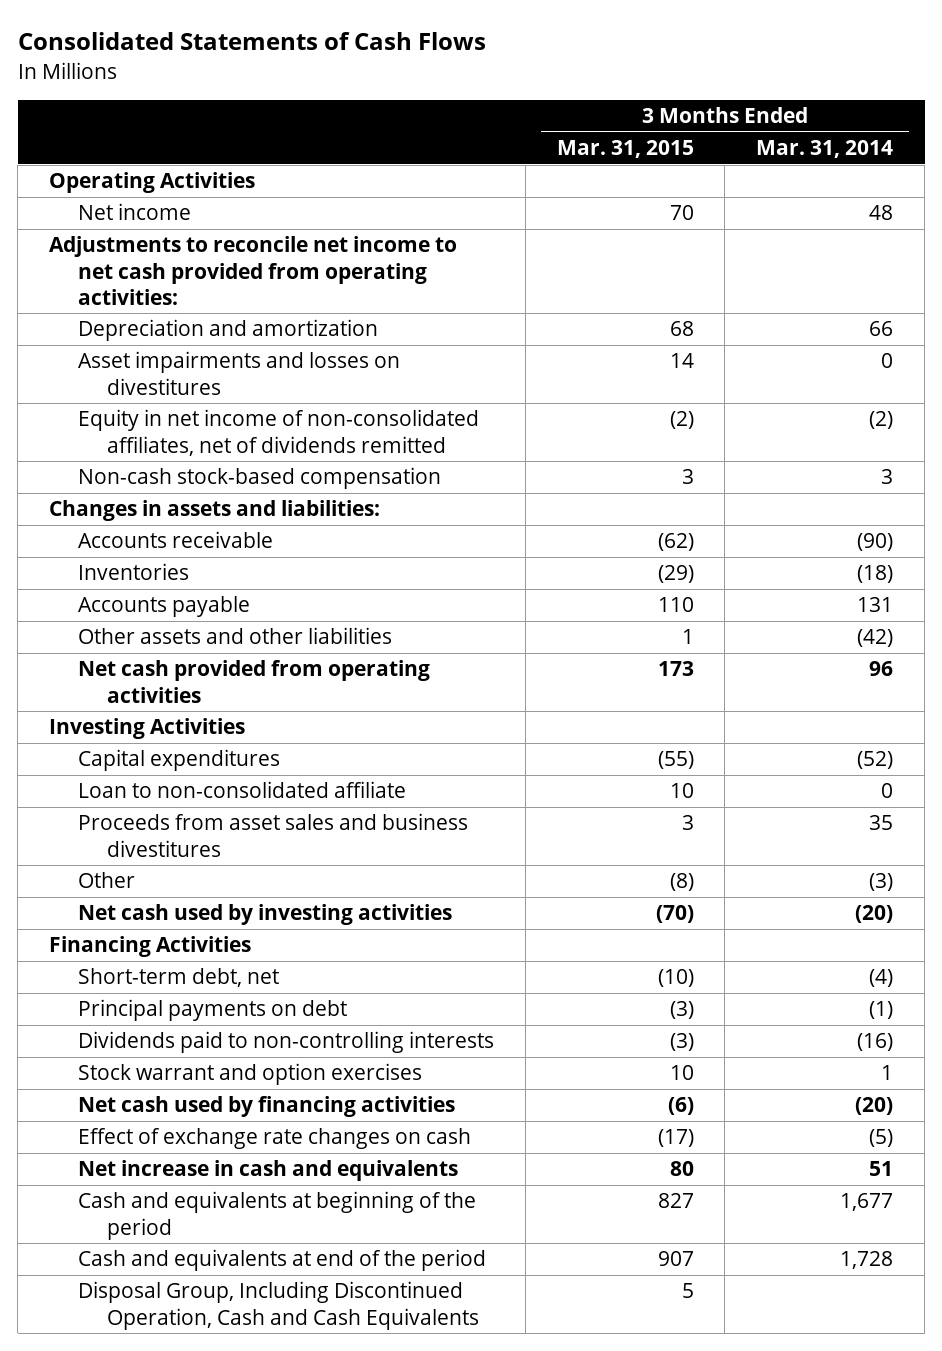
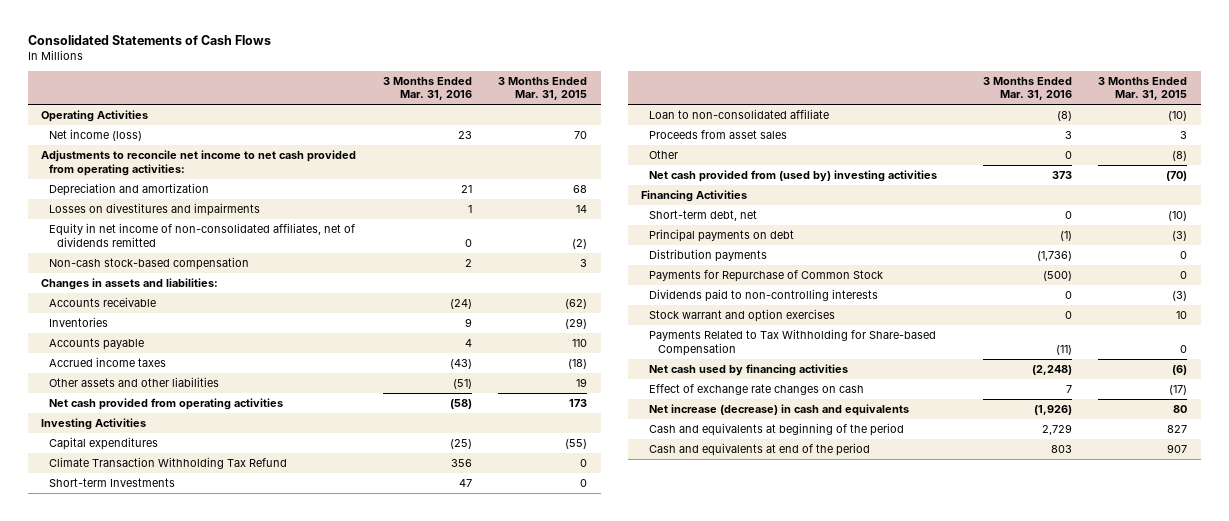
- | 3 Months Ended Mar. 31, 2015 | 3 Months Ended Mar. 31, 2014
+ | 3 Months Ended Mar. 31, 2016 | 3 Months Ended Mar. 31, 2015
- Net income | 70 | 48
+ Net income (loss) | 23 | 70
- Asset impairments and losses on divestitures | 14 | 0
+ Losses on divestitures and impairments | 1 | 14
- Other assets and other liabilities | 1 | (42)
+ Accrued income taxes | (43) | (18)
+ Other assets and other liabilities | (51) | 19
- Loan to non-consolidated affiliate | 10 | 0
- Proceeds from asset sales and business divestitures | 3 | 35
+ Climate Transaction Withholding Tax Refund | 356 | 0
+ Short-term Investments | 47 | 0
+ Loan to non-consolidated affiliate | (8) | (10)
+ Proceeds from asset sales | 3 | 3
- Net cash used by investing activities | (70) | (20)
+ Net cash provided from (used by) investing activities | 373 | (70)
+ Distribution payments | (1,736) | 0
+ Payments for Repurchase of Common Stock | (500) | 0
+ Payments Related to Tax Withholding for Share-based Compensation | (11) | 0
- Net increase in cash and equivalents | 80 | 51
+ Net increase (decrease) in cash and equivalents | (1,926) | 80
- Disposal Group, Including Discontinued Operation, Cash and Cash Equivalents | 5 |

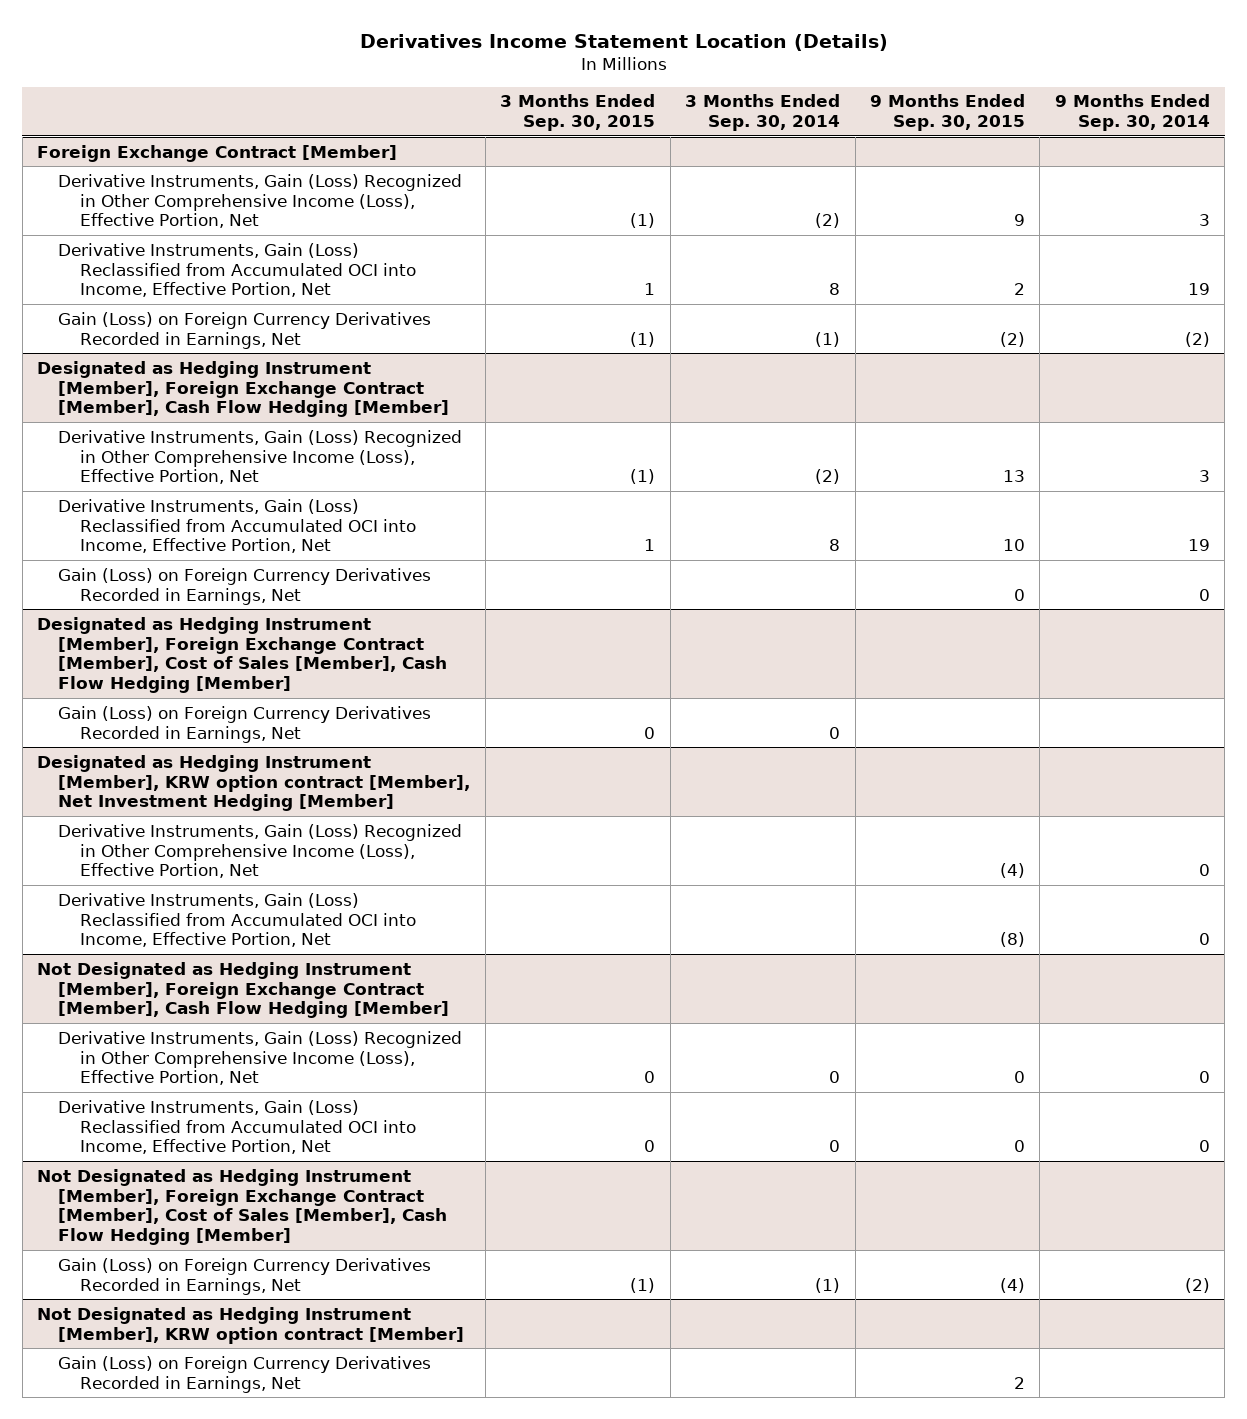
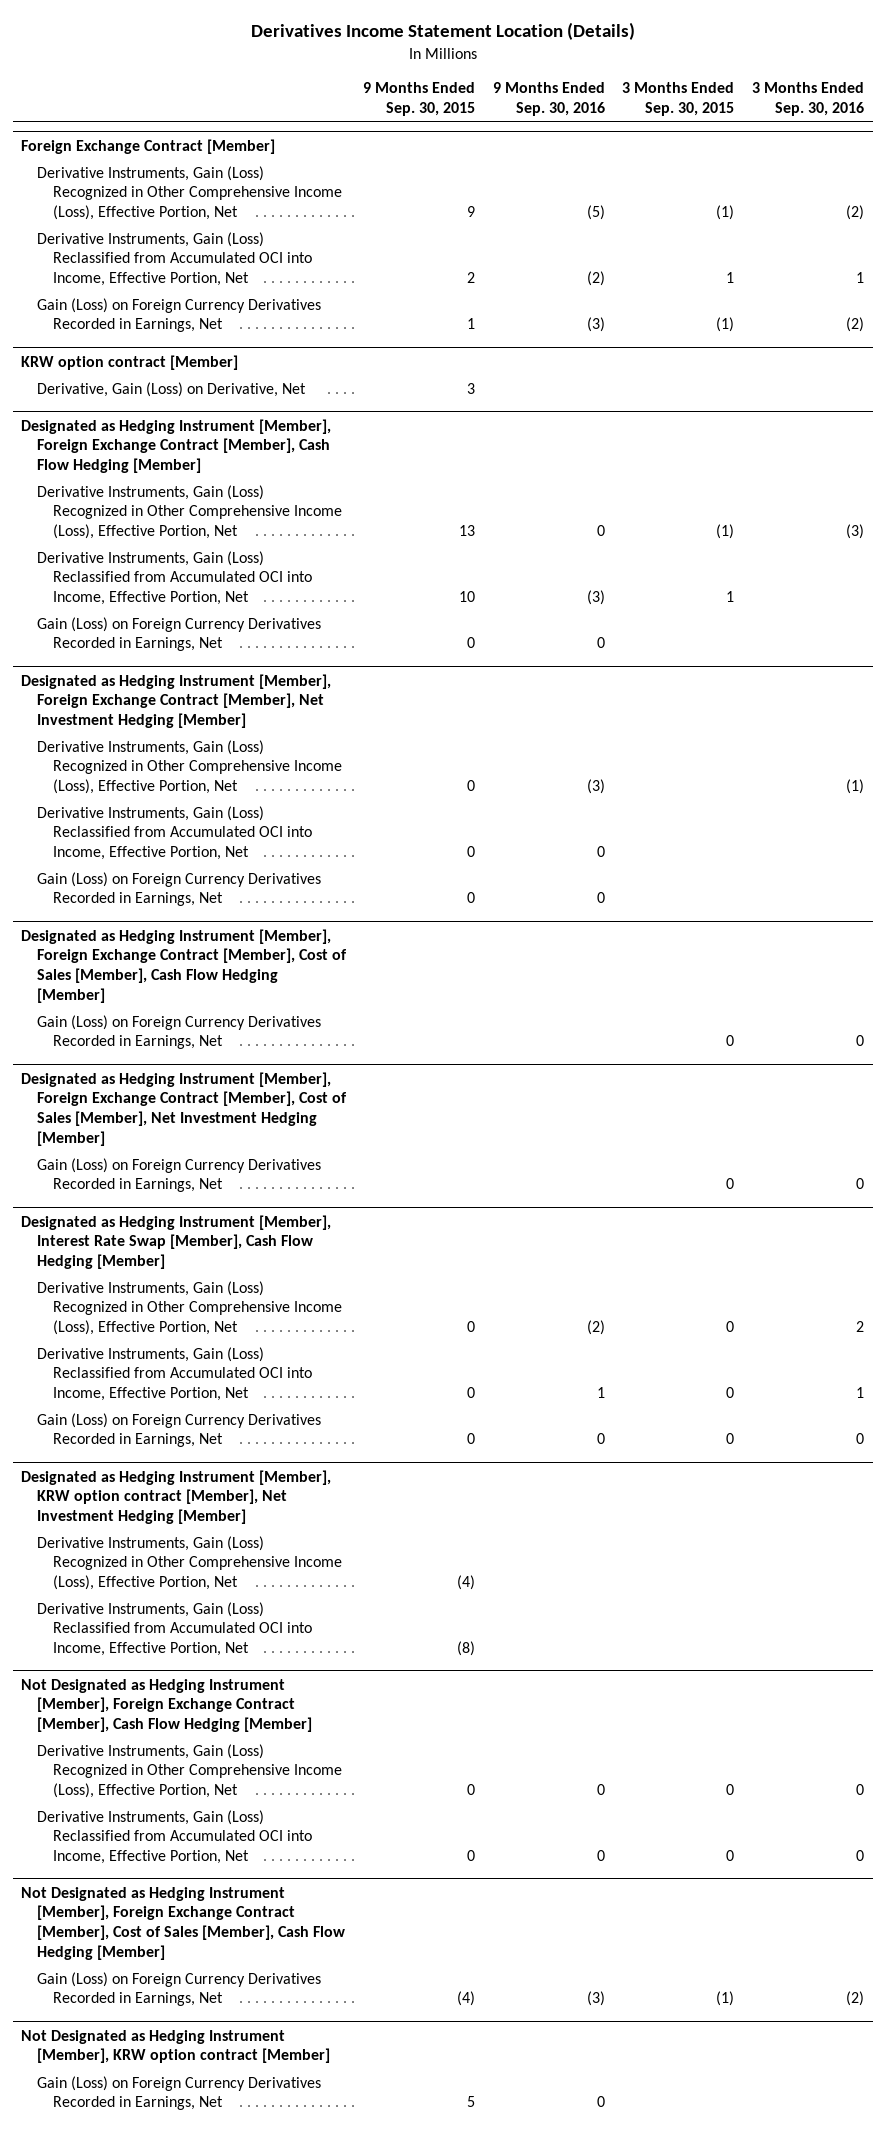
- | 3 Months Ended Sep. 30, 2015 | 3 Months Ended Sep. 30, 2014 | 9 Months Ended Sep. 30, 2015 | 9 Months Ended Sep. 30, 2014
+ | 9 Months Ended Sep. 30, 2015 | 9 Months Ended Sep. 30, 2016 | 3 Months Ended Sep. 30, 2015 | 3 Months Ended Sep. 30, 2016
@ Foreign Exchange Contract [Member]
- Gain (Loss) on Foreign Currency Derivatives Recorded in Earnings, Net | (1) | (1) | (2) | (2)
+ Gain (Loss) on Foreign Currency Derivatives Recorded in Earnings, Net | 1 | (3) | (1) | (2)
+ KRW option contract [Member]
+ Derivative, Gain (Loss) on Derivative, Net | 3 | | |
+ Designated as Hedging Instrument [Member], Foreign Exchange Contract [Member], Net Investment Hedging [Member]
+ Derivative Instruments, Gain (Loss) Recognized in Other Comprehensive Income (Loss), Effective Portion, Net | 0 | (3) | | (1)
+ Derivative Instruments, Gain (Loss) Reclassified from Accumulated OCI into Income, Effective Portion, Net | 0 | 0 | |
+ Gain (Loss) on Foreign Currency Derivatives Recorded in Earnings, Net | 0 | 0 | |
+ Designated as Hedging Instrument [Member], Foreign Exchange Contract [Member], Cost of Sales [Member], Net Investment Hedging [Member]
+ Gain (Loss) on Foreign Currency Derivatives Recorded in Earnings, Net | | | 0 | 0
+ Designated as Hedging Instrument [Member], Interest Rate Swap [Member], Cash Flow Hedging [Member]
+ Derivative Instruments, Gain (Loss) Recognized in Other Comprehensive Income (Loss), Effective Portion, Net | 0 | (2) | 0 | 2
+ Derivative Instruments, Gain (Loss) Reclassified from Accumulated OCI into Income, Effective Portion, Net | 0 | 1 | 0 | 1
+ Gain (Loss) on Foreign Currency Derivatives Recorded in Earnings, Net | 0 | 0 | 0 | 0
@ Not Designated as Hedging Instrument [Member], KRW option contract [Member]
- Gain (Loss) on Foreign Currency Derivatives Recorded in Earnings, Net | | | 2 |
+ Gain (Loss) on Foreign Currency Derivatives Recorded in Earnings, Net | 5 | 0 | |

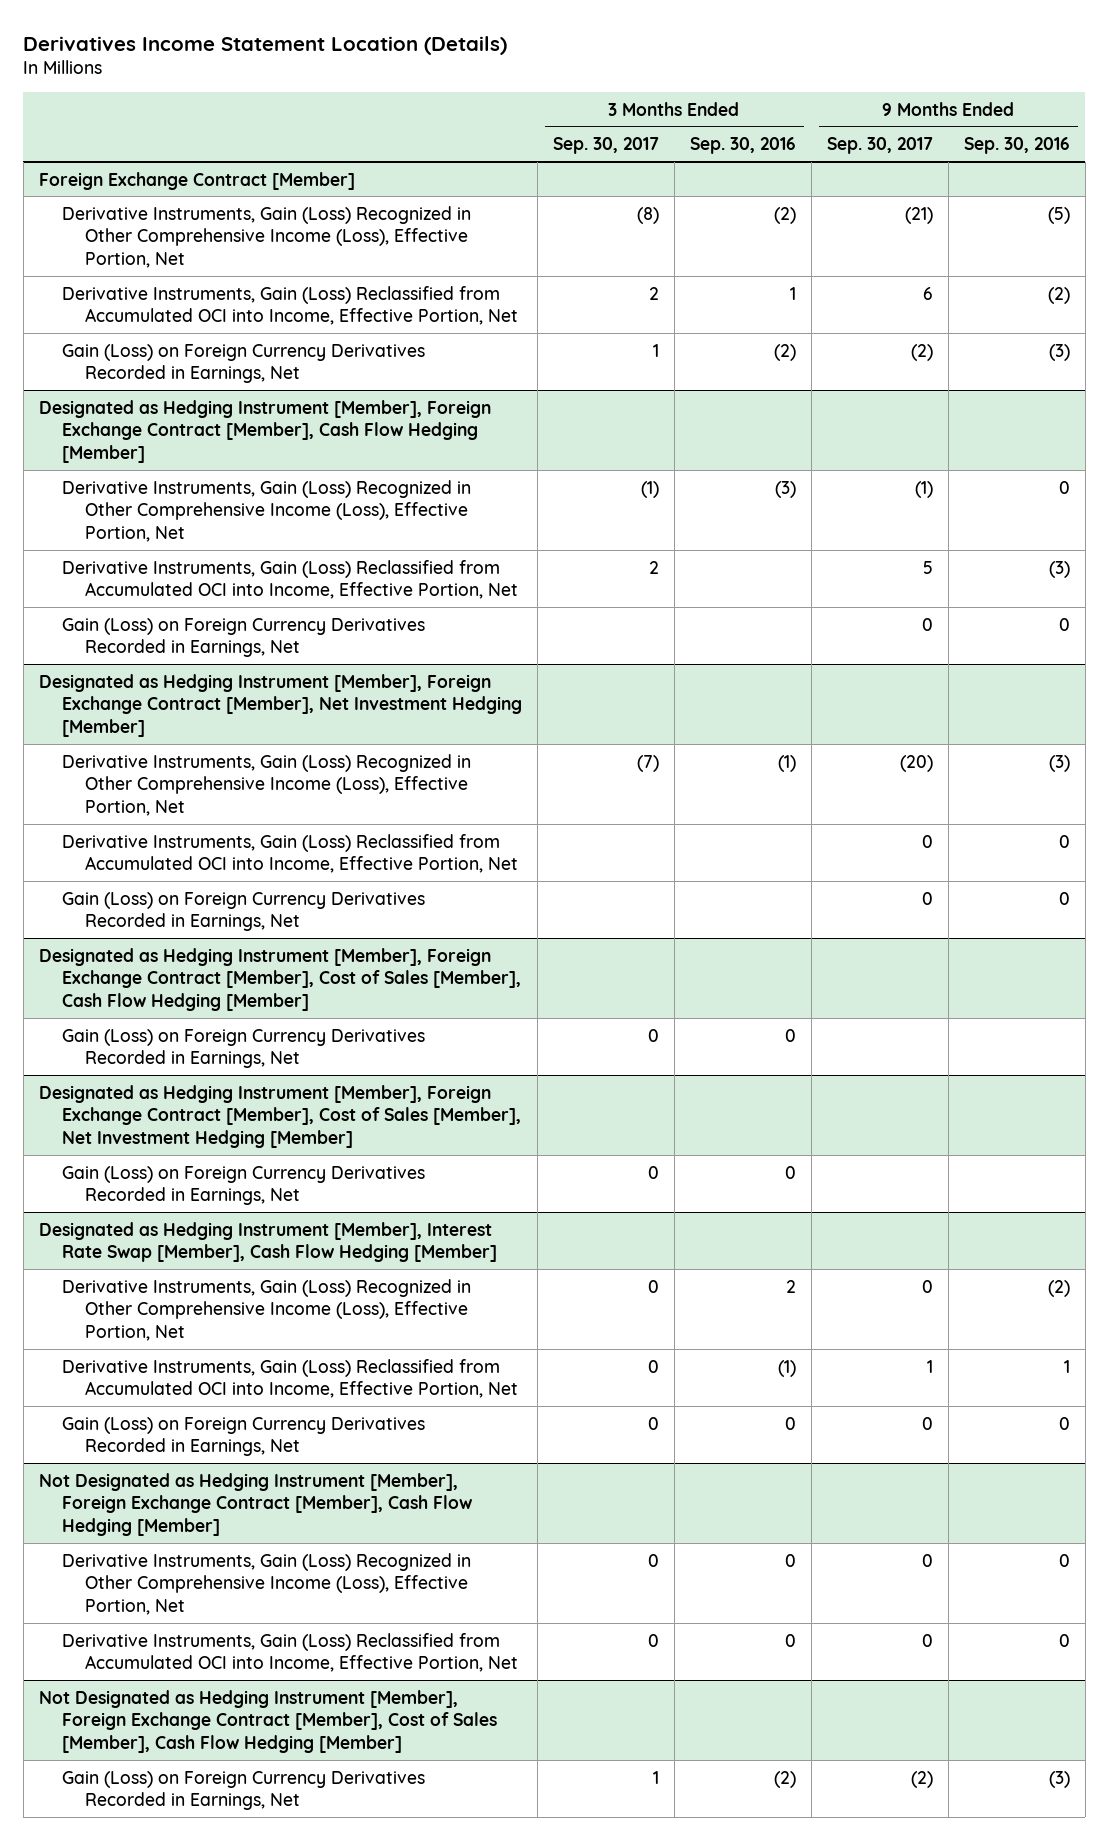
- | 9 Months Ended Sep. 30, 2015 | 9 Months Ended Sep. 30, 2016 | 3 Months Ended Sep. 30, 2015 | 3 Months Ended Sep. 30, 2016
+ | 3 Months Ended Sep. 30, 2017 | 3 Months Ended Sep. 30, 2016 | 9 Months Ended Sep. 30, 2017 | 9 Months Ended Sep. 30, 2016
- KRW option contract [Member]
- Derivative, Gain (Loss) on Derivative, Net | 3 | | |
@ Designated as Hedging Instrument [Member], Interest Rate Swap [Member], Cash Flow Hedging [Member]
- Derivative Instruments, Gain (Loss) Reclassified from Accumulated OCI into Income, Effective Portion, Net | 0 | 1 | 0 | 1
+ Derivative Instruments, Gain (Loss) Reclassified from Accumulated OCI into Income, Effective Portion, Net | 0 | (1) | 1 | 1
- Designated as Hedging Instrument [Member], KRW option contract [Member], Net Investment Hedging [Member]
- Derivative Instruments, Gain (Loss) Recognized in Other Comprehensive Income (Loss), Effective Portion, Net | (4) | | |
- Derivative Instruments, Gain (Loss) Reclassified from Accumulated OCI into Income, Effective Portion, Net | (8) | | |
- Not Designated as Hedging Instrument [Member], KRW option contract [Member]
- Gain (Loss) on Foreign Currency Derivatives Recorded in Earnings, Net | 5 | 0 | |

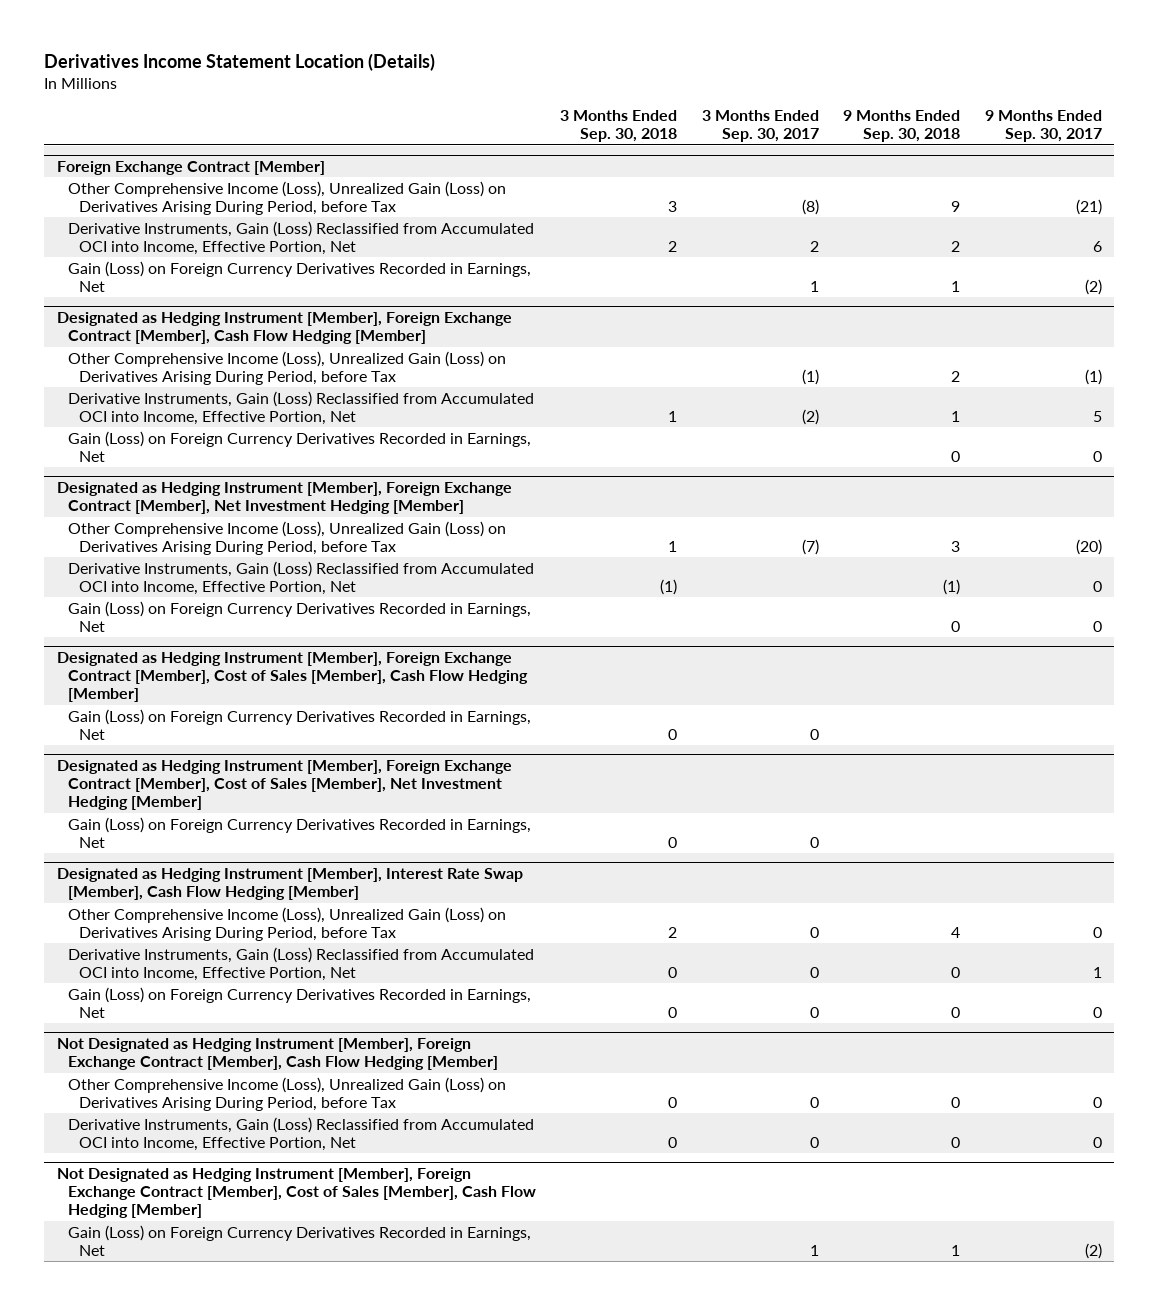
- | 3 Months Ended Sep. 30, 2017 | 3 Months Ended Sep. 30, 2016 | 9 Months Ended Sep. 30, 2017 | 9 Months Ended Sep. 30, 2016
+ | 3 Months Ended Sep. 30, 2018 | 3 Months Ended Sep. 30, 2017 | 9 Months Ended Sep. 30, 2018 | 9 Months Ended Sep. 30, 2017
@ Foreign Exchange Contract [Member]
- Derivative Instruments, Gain (Loss) Recognized in Other Comprehensive Income (Loss), Effective Portion, Net | (8) | (2) | (21) | (5)
+ Other Comprehensive Income (Loss), Unrealized Gain (Loss) on Derivatives Arising During Period, before Tax | 3 | (8) | 9 | (21)
@ Designated as Hedging Instrument [Member], Foreign Exchange Contract [Member], Cash Flow Hedging [Member]
- Derivative Instruments, Gain (Loss) Recognized in Other Comprehensive Income (Loss), Effective Portion, Net | (1) | (3) | (1) | 0
- Derivative Instruments, Gain (Loss) Reclassified from Accumulated OCI into Income, Effective Portion, Net | 2 | | 5 | (3)
+ Other Comprehensive Income (Loss), Unrealized Gain (Loss) on Derivatives Arising During Period, before Tax | | (1) | 2 | (1)
+ Derivative Instruments, Gain (Loss) Reclassified from Accumulated OCI into Income, Effective Portion, Net | 1 | (2) | 1 | 5
@ Designated as Hedging Instrument [Member], Foreign Exchange Contract [Member], Net Investment Hedging [Member]
- Derivative Instruments, Gain (Loss) Recognized in Other Comprehensive Income (Loss), Effective Portion, Net | (7) | (1) | (20) | (3)
+ Other Comprehensive Income (Loss), Unrealized Gain (Loss) on Derivatives Arising During Period, before Tax | 1 | (7) | 3 | (20)
@ Designated as Hedging Instrument [Member], Interest Rate Swap [Member], Cash Flow Hedging [Member]
- Derivative Instruments, Gain (Loss) Recognized in Other Comprehensive Income (Loss), Effective Portion, Net | 0 | 2 | 0 | (2)
+ Other Comprehensive Income (Loss), Unrealized Gain (Loss) on Derivatives Arising During Period, before Tax | 2 | 0 | 4 | 0
@ Not Designated as Hedging Instrument [Member], Foreign Exchange Contract [Member], Cash Flow Hedging [Member]
- Derivative Instruments, Gain (Loss) Recognized in Other Comprehensive Income (Loss), Effective Portion, Net | 0 | 0 | 0 | 0
+ Other Comprehensive Income (Loss), Unrealized Gain (Loss) on Derivatives Arising During Period, before Tax | 0 | 0 | 0 | 0

